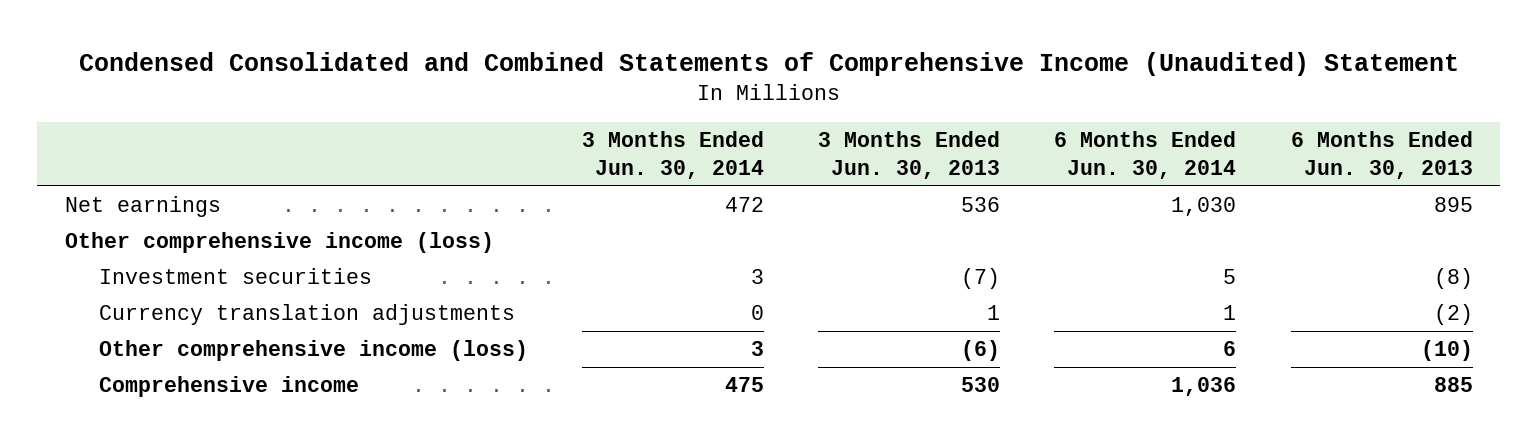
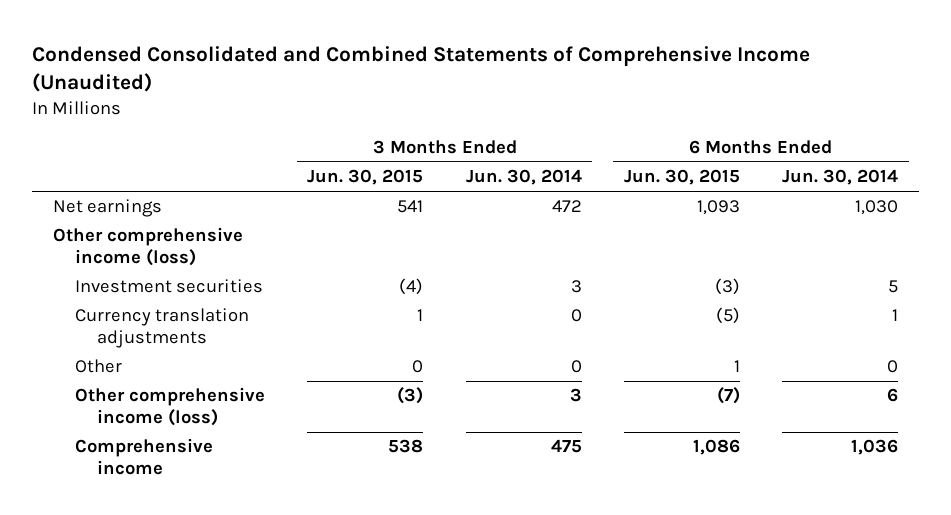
- Condensed Consolidated and Combined Statements of Comprehensive Income (Unaudited) Statement
+ Condensed Consolidated and Combined Statements of Comprehensive Income (Unaudited)
- | 3 Months Ended Jun. 30, 2014 | 3 Months Ended Jun. 30, 2013 | 6 Months Ended Jun. 30, 2014 | 6 Months Ended Jun. 30, 2013
+ | 3 Months Ended Jun. 30, 2015 | 3 Months Ended Jun. 30, 2014 | 6 Months Ended Jun. 30, 2015 | 6 Months Ended Jun. 30, 2014
+ Other | 0 | 0 | 1 | 0

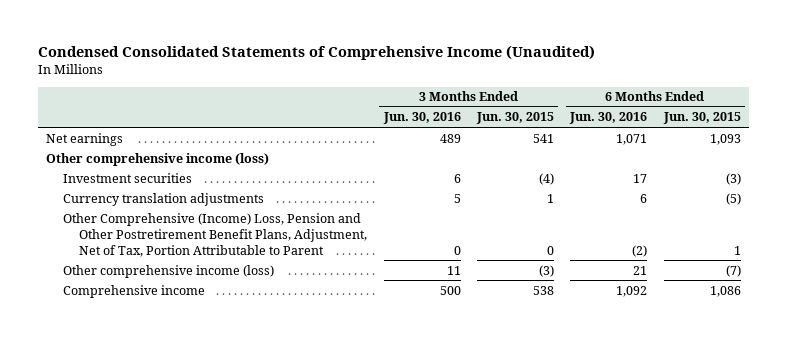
- Condensed Consolidated and Combined Statements of Comprehensive Income (Unaudited)
+ Condensed Consolidated Statements of Comprehensive Income (Unaudited)
- | 3 Months Ended Jun. 30, 2015 | 3 Months Ended Jun. 30, 2014 | 6 Months Ended Jun. 30, 2015 | 6 Months Ended Jun. 30, 2014
+ | 3 Months Ended Jun. 30, 2016 | 3 Months Ended Jun. 30, 2015 | 6 Months Ended Jun. 30, 2016 | 6 Months Ended Jun. 30, 2015
- Other | 0 | 0 | 1 | 0
+ Other Comprehensive (Income) Loss, Pension and Other Postretirement Benefit Plans, Adjustment, Net of Tax, Portion Attributable to Parent | 0 | 0 | (2) | 1

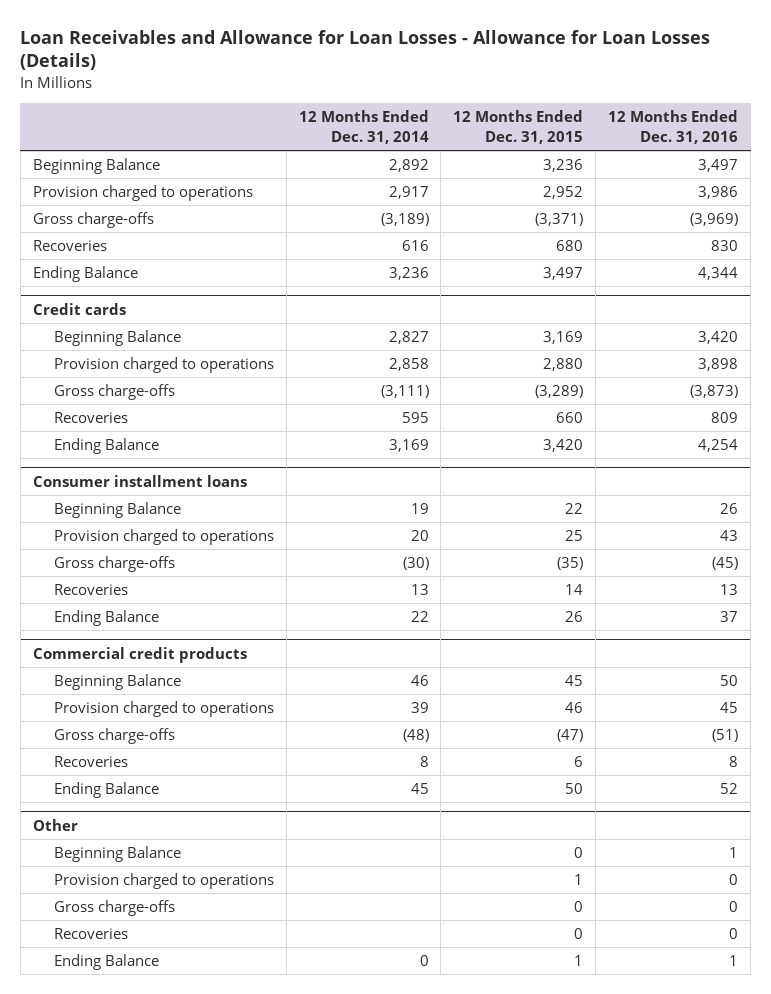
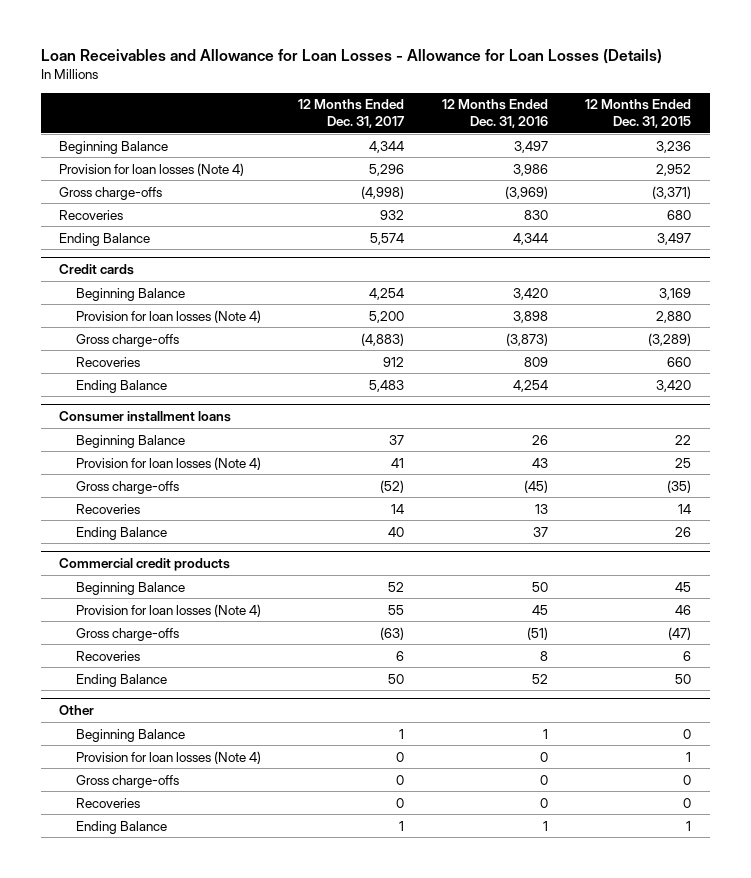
- | 12 Months Ended Dec. 31, 2014 | 12 Months Ended Dec. 31, 2015 | 12 Months Ended Dec. 31, 2016
+ | 12 Months Ended Dec. 31, 2017 | 12 Months Ended Dec. 31, 2016 | 12 Months Ended Dec. 31, 2015
- Provision charged to operations | 2,917 | 2,952 | 3,986
+ Provision for loan losses (Note 4) | 5,296 | 3,986 | 2,952
@ Credit cards
- Provision charged to operations | 2,858 | 2,880 | 3,898
+ Provision for loan losses (Note 4) | 5,200 | 3,898 | 2,880
@ Consumer installment loans
- Provision charged to operations | 20 | 25 | 43
+ Provision for loan losses (Note 4) | 41 | 43 | 25
@ Commercial credit products
- Provision charged to operations | 39 | 46 | 45
+ Provision for loan losses (Note 4) | 55 | 45 | 46
@ Other
- Provision charged to operations | | 1 | 0
+ Provision for loan losses (Note 4) | 0 | 0 | 1

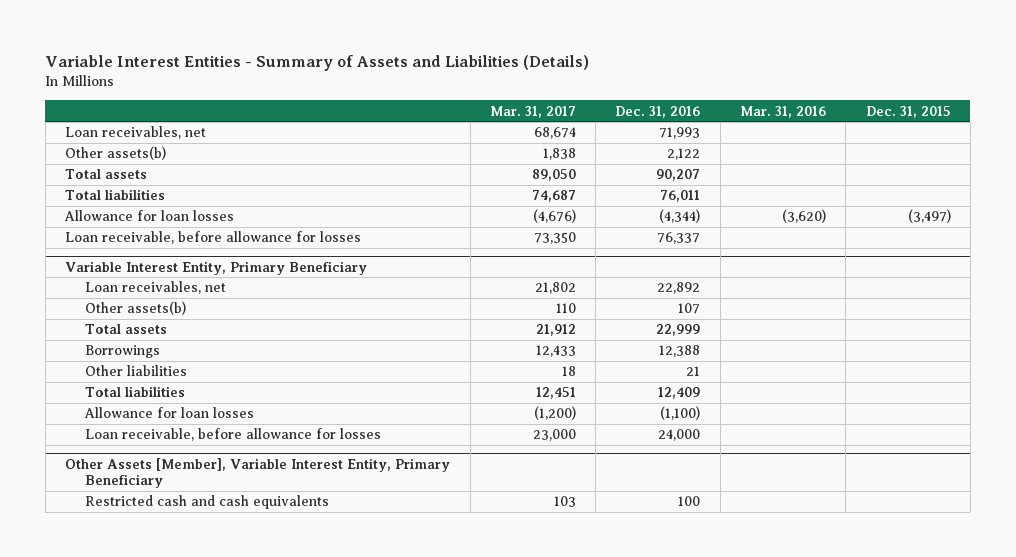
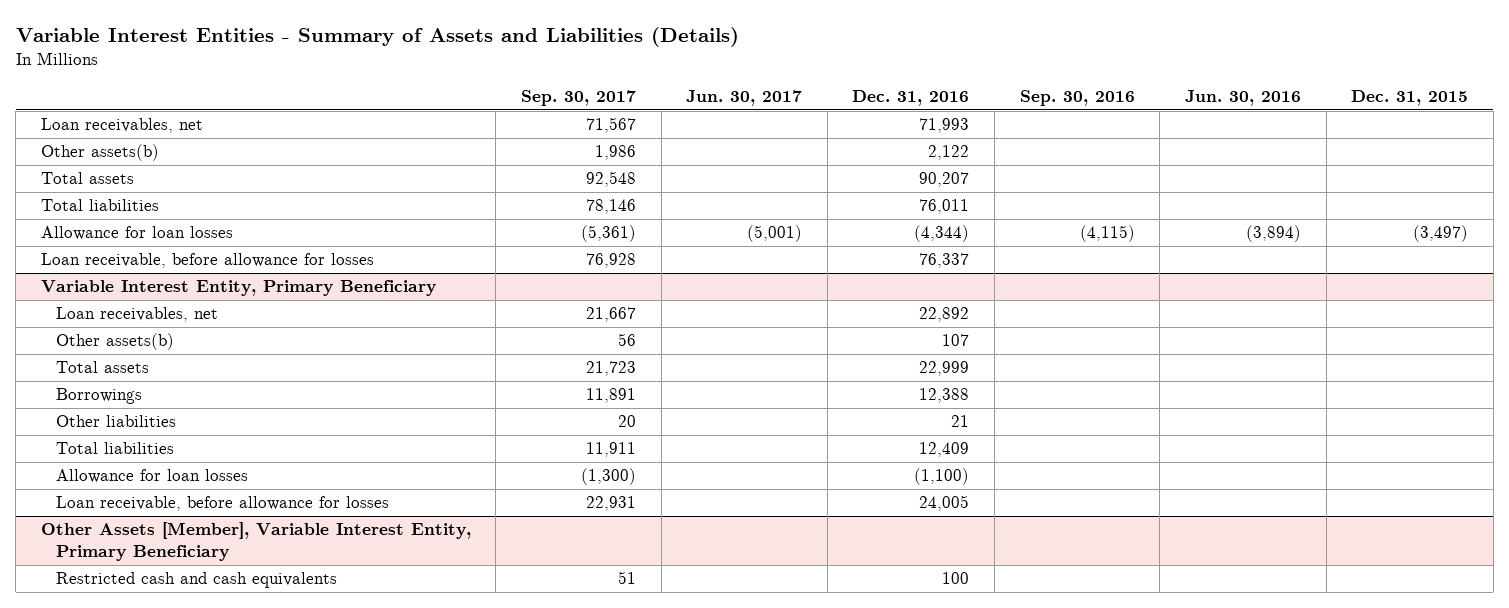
- | Mar. 31, 2017 | Dec. 31, 2016 | Mar. 31, 2016 | Dec. 31, 2015
+ | Sep. 30, 2017 | Jun. 30, 2017 | Dec. 31, 2016 | Sep. 30, 2016 | Jun. 30, 2016 | Dec. 31, 2015
@ Variable Interest Entity, Primary Beneficiary
- Loan receivable, before allowance for losses | 23,000 | 24,000 | |
+ Loan receivable, before allowance for losses | 22,931 | | 24,005 | | |

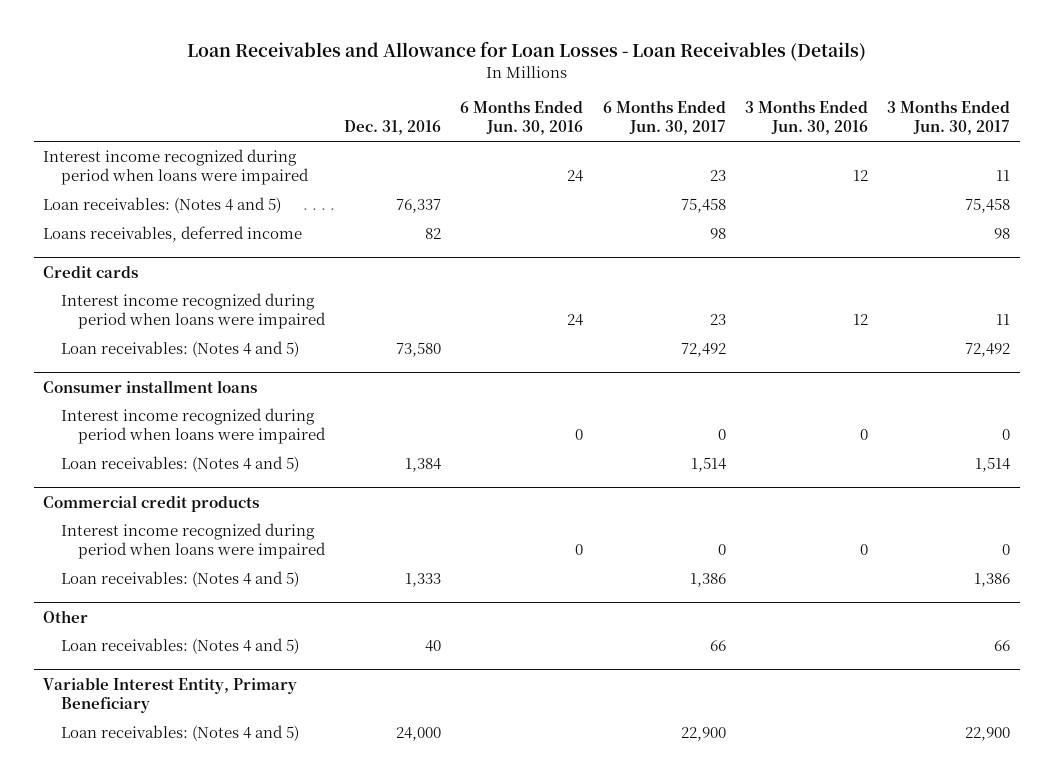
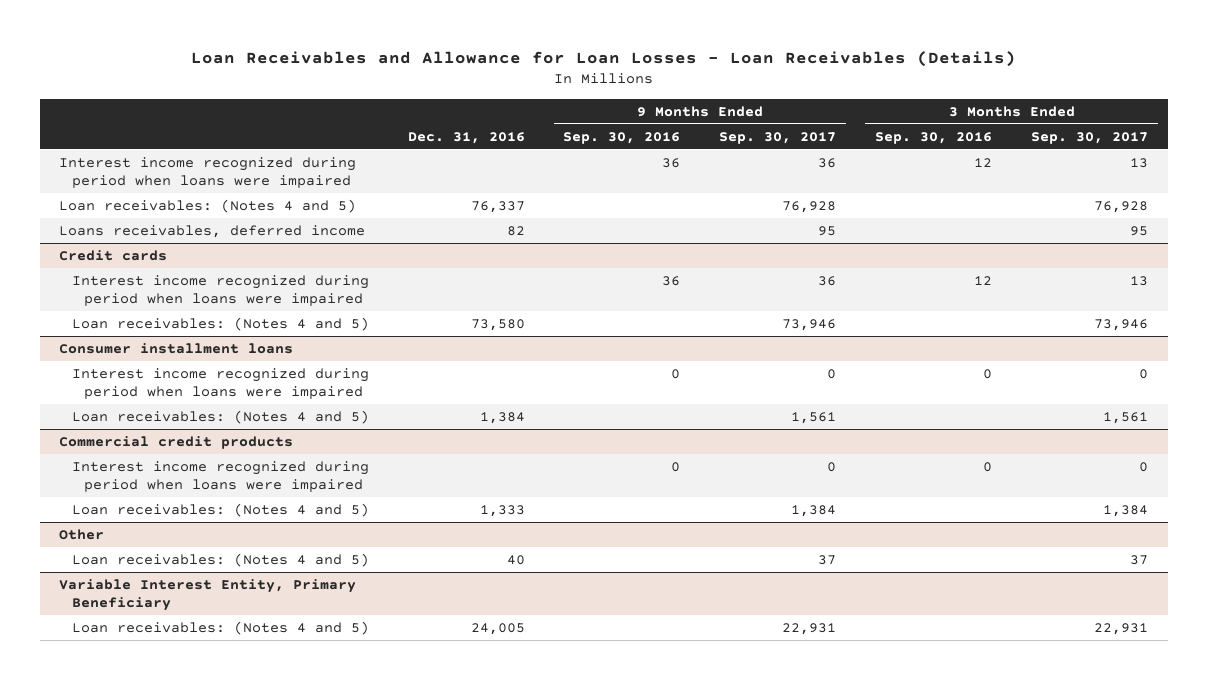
- | Dec. 31, 2016 | 6 Months Ended Jun. 30, 2016 | 6 Months Ended Jun. 30, 2017 | 3 Months Ended Jun. 30, 2016 | 3 Months Ended Jun. 30, 2017
+ | Dec. 31, 2016 | 9 Months Ended Sep. 30, 2016 | 9 Months Ended Sep. 30, 2017 | 3 Months Ended Sep. 30, 2016 | 3 Months Ended Sep. 30, 2017
@ Variable Interest Entity, Primary Beneficiary
- Loan receivables: (Notes 4 and 5) | 24,000 | | 22,900 | | 22,900
+ Loan receivables: (Notes 4 and 5) | 24,005 | | 22,931 | | 22,931

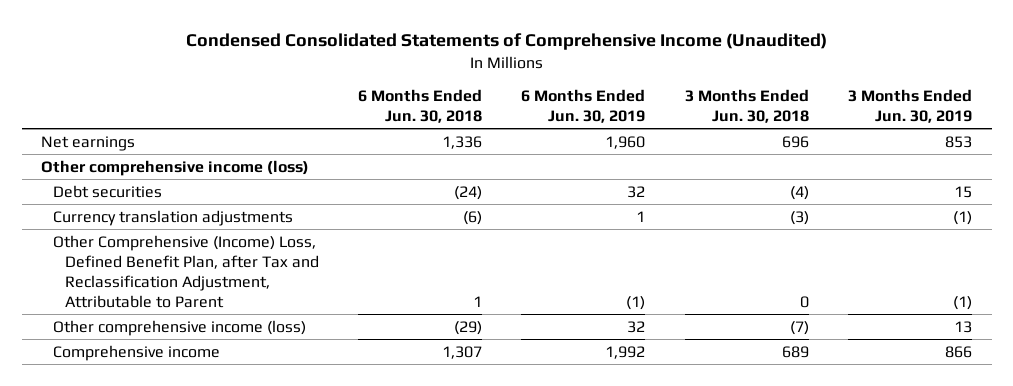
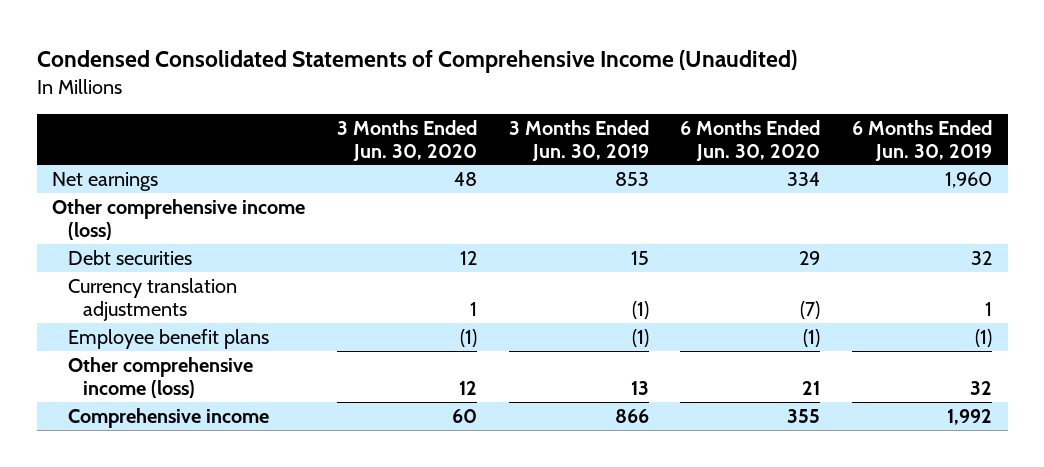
- | 6 Months Ended Jun. 30, 2018 | 6 Months Ended Jun. 30, 2019 | 3 Months Ended Jun. 30, 2018 | 3 Months Ended Jun. 30, 2019
+ | 3 Months Ended Jun. 30, 2020 | 3 Months Ended Jun. 30, 2019 | 6 Months Ended Jun. 30, 2020 | 6 Months Ended Jun. 30, 2019
- Other Comprehensive (Income) Loss, Defined Benefit Plan, after Tax and Reclassification Adjustment, Attributable to Parent | 1 | (1) | 0 | (1)
+ Employee benefit plans | (1) | (1) | (1) | (1)

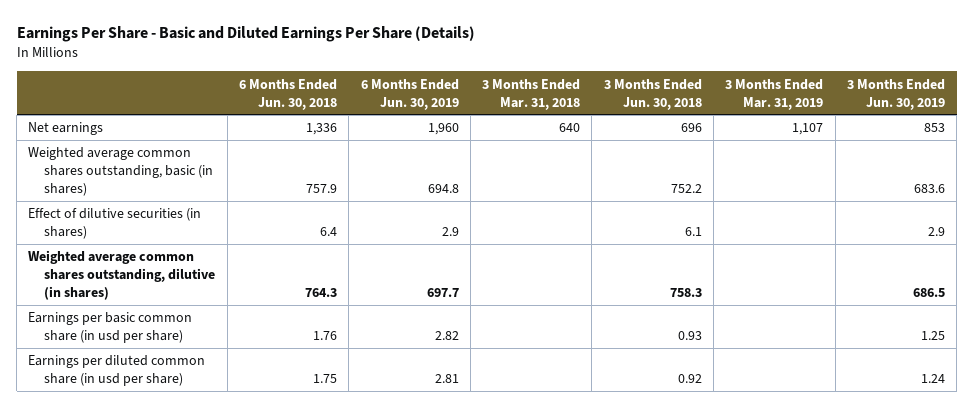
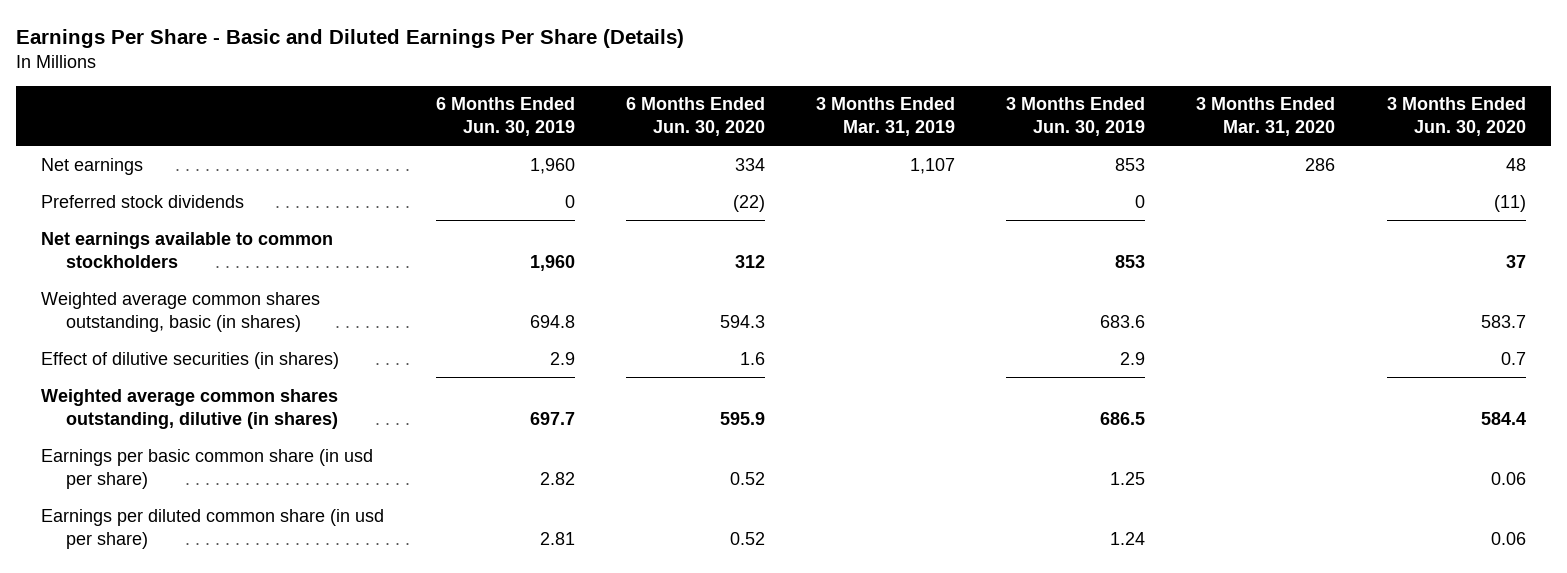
- | 6 Months Ended Jun. 30, 2018 | 6 Months Ended Jun. 30, 2019 | 3 Months Ended Mar. 31, 2018 | 3 Months Ended Jun. 30, 2018 | 3 Months Ended Mar. 31, 2019 | 3 Months Ended Jun. 30, 2019
+ | 6 Months Ended Jun. 30, 2019 | 6 Months Ended Jun. 30, 2020 | 3 Months Ended Mar. 31, 2019 | 3 Months Ended Jun. 30, 2019 | 3 Months Ended Mar. 31, 2020 | 3 Months Ended Jun. 30, 2020
+ Preferred stock dividends | 0 | (22) | | 0 | | (11)
+ Net earnings available to common stockholders | 1,960 | 312 | | 853 | | 37

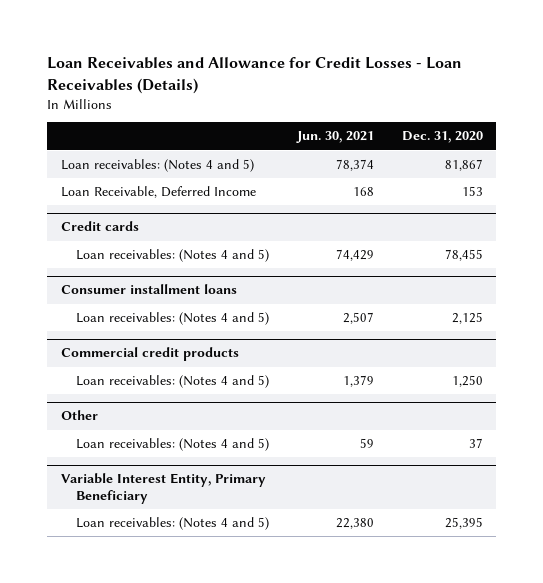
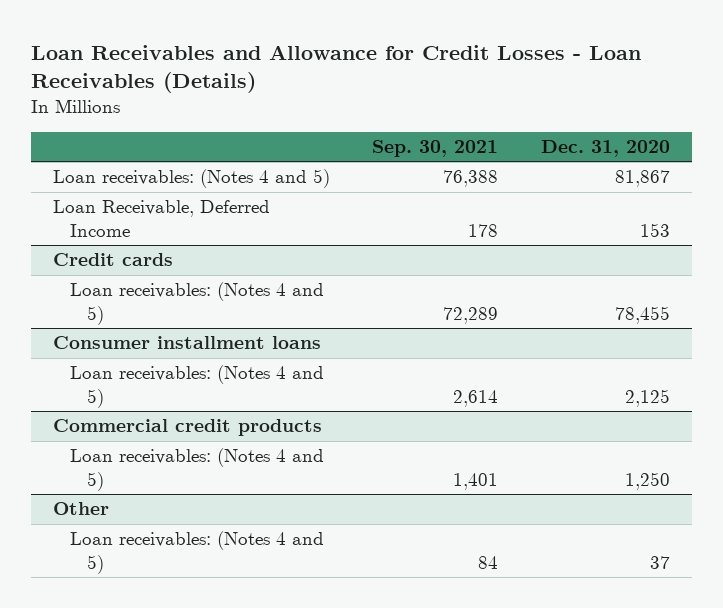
- | Jun. 30, 2021 | Dec. 31, 2020
+ | Sep. 30, 2021 | Dec. 31, 2020
- Variable Interest Entity, Primary Beneficiary
- Loan receivables: (Notes 4 and 5) | 22,380 | 25,395

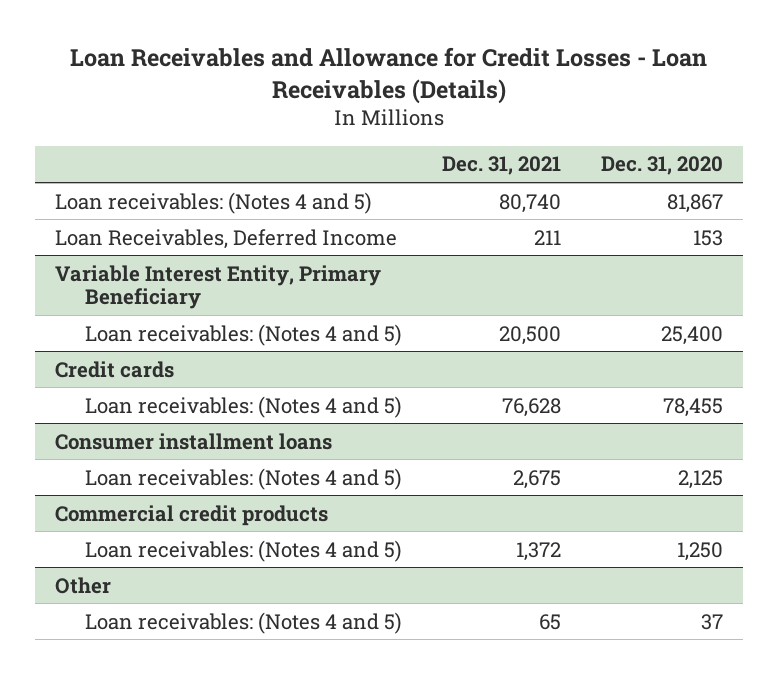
- | Sep. 30, 2021 | Dec. 31, 2020
+ | Dec. 31, 2021 | Dec. 31, 2020
- Loan Receivable, Deferred Income | 178 | 153
+ Loan Receivables, Deferred Income | 211 | 153
+ Variable Interest Entity, Primary Beneficiary
+ Loan receivables: (Notes 4 and 5) | 20,500 | 25,400

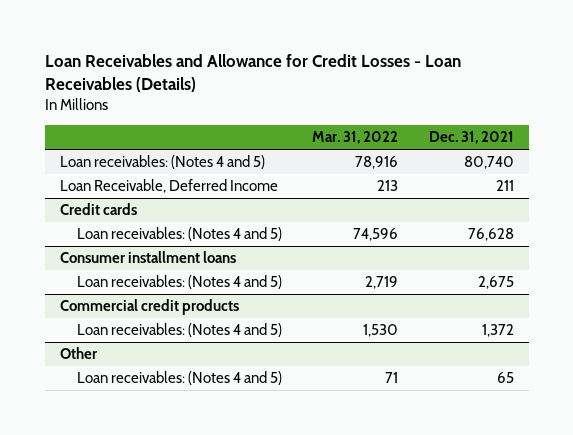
- | Dec. 31, 2021 | Dec. 31, 2020
+ | Mar. 31, 2022 | Dec. 31, 2021
- Loan Receivables, Deferred Income | 211 | 153
- Variable Interest Entity, Primary Beneficiary
- Loan receivables: (Notes 4 and 5) | 20,500 | 25,400
+ Loan Receivable, Deferred Income | 213 | 211

